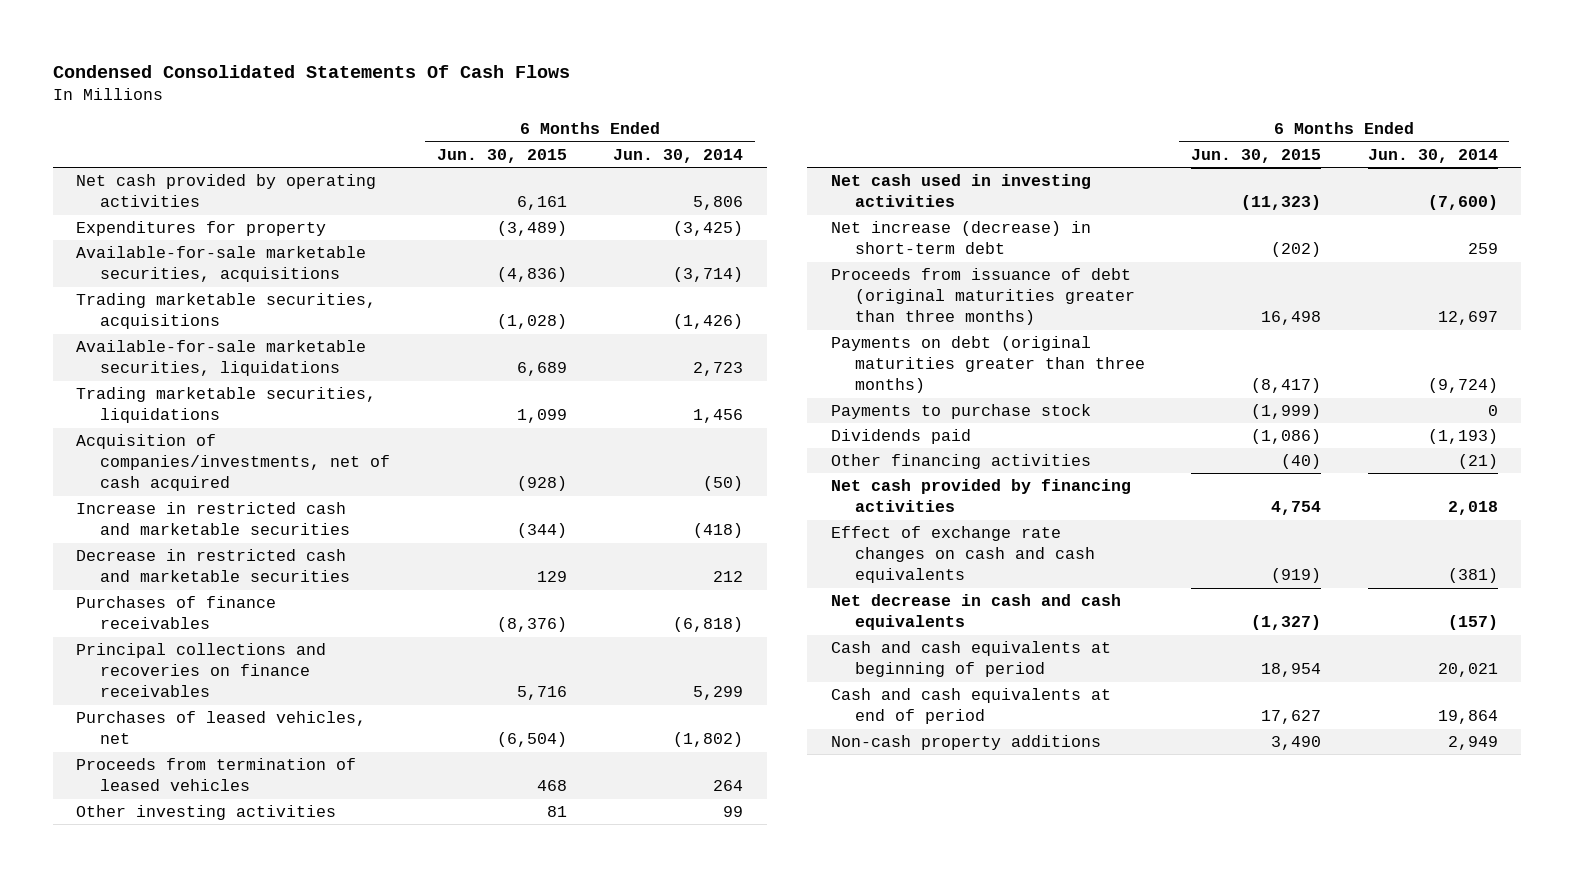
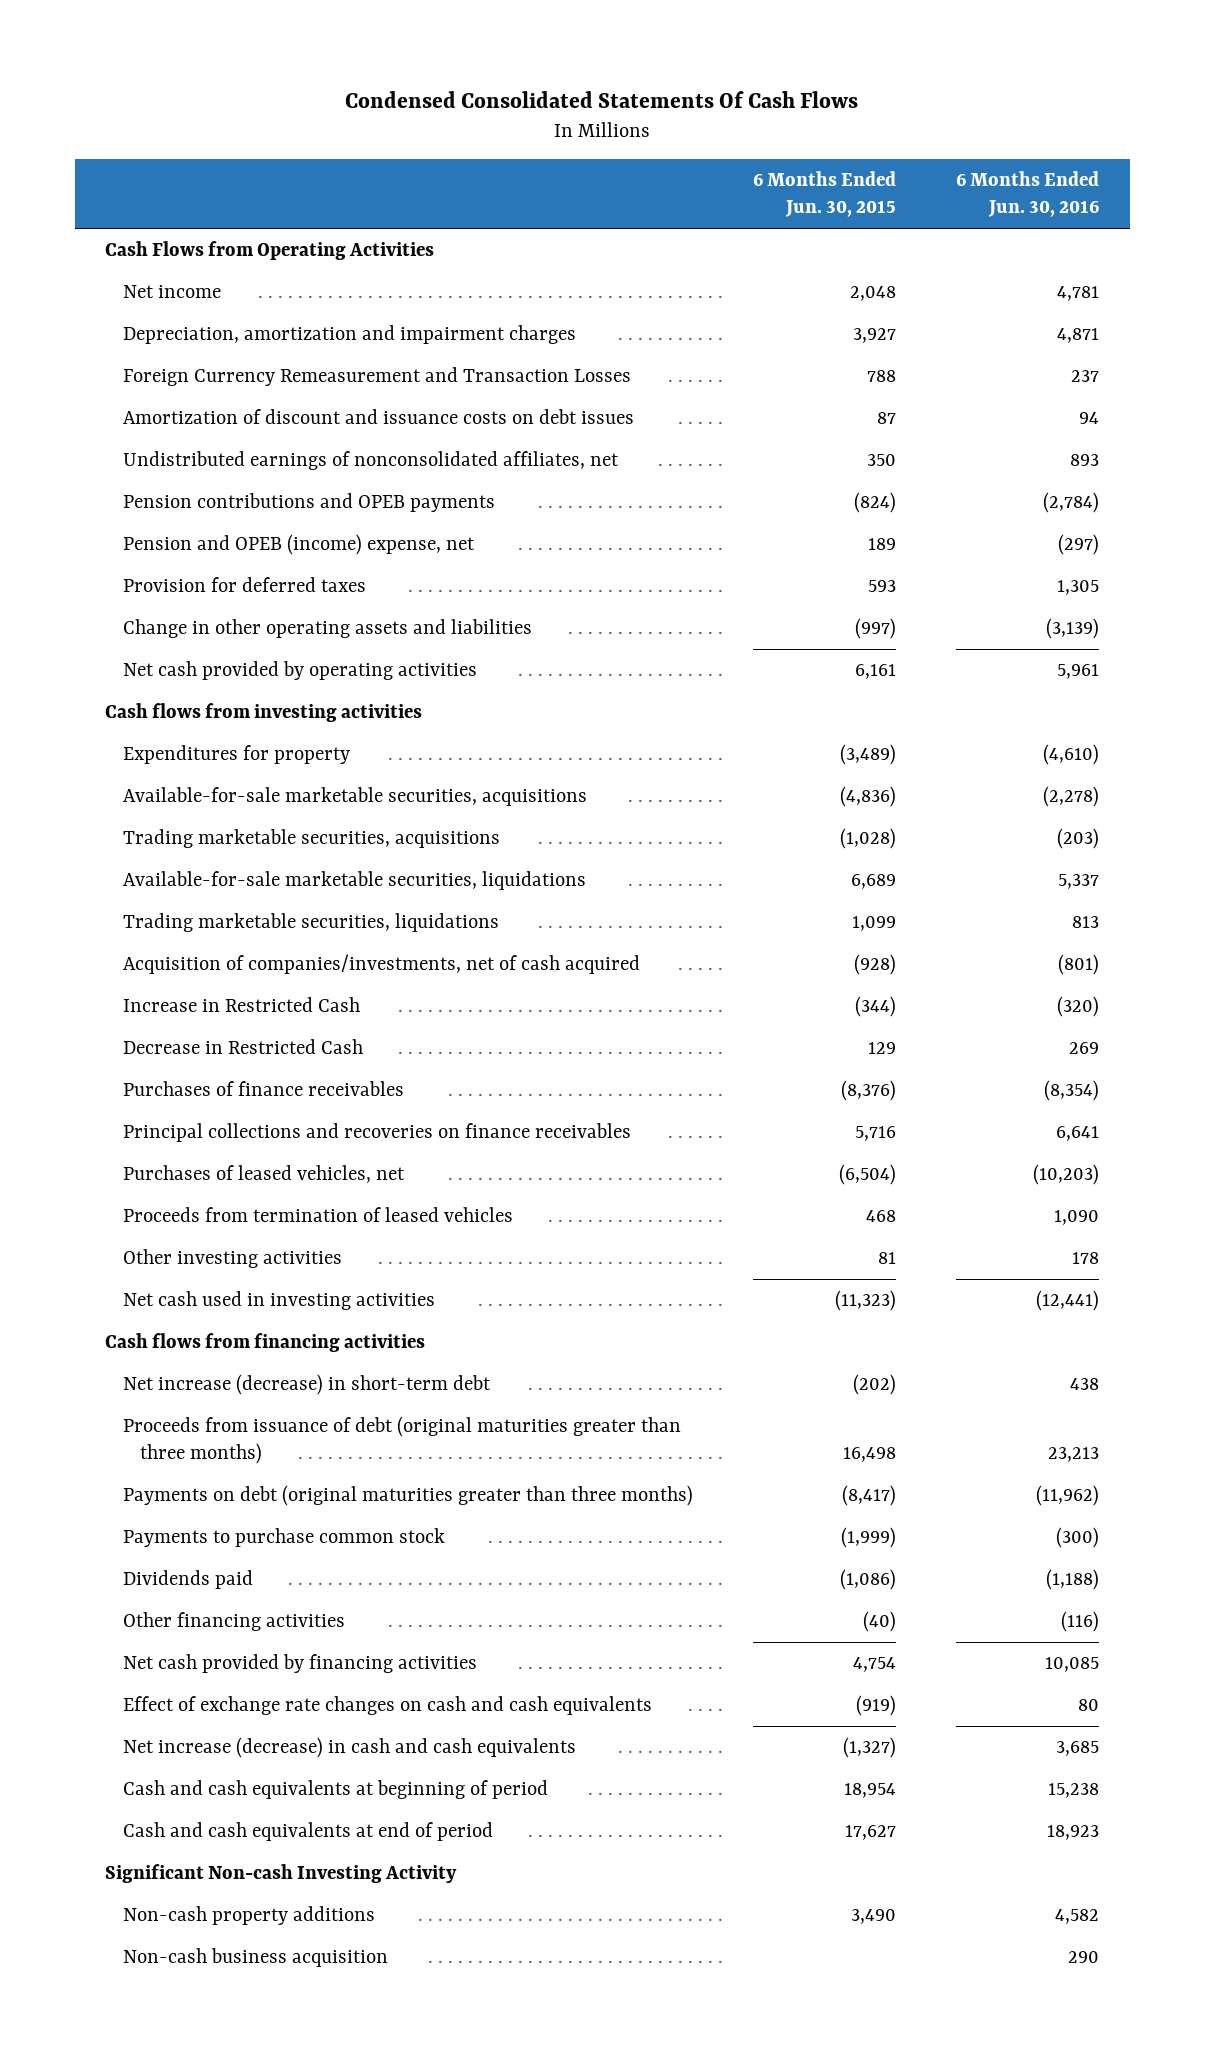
- | 6 Months Ended Jun. 30, 2015 | 6 Months Ended Jun. 30, 2014
+ | 6 Months Ended Jun. 30, 2015 | 6 Months Ended Jun. 30, 2016
+ Cash Flows from Operating Activities
+ Net income | 2,048 | 4,781
+ Depreciation, amortization and impairment charges | 3,927 | 4,871
+ Foreign Currency Remeasurement and Transaction Losses | 788 | 237
+ Amortization of discount and issuance costs on debt issues | 87 | 94
+ Undistributed earnings of nonconsolidated affiliates, net | 350 | 893
+ Pension contributions and OPEB payments | (824) | (2,784)
+ Pension and OPEB (income) expense, net | 189 | (297)
+ Provision for deferred taxes | 593 | 1,305
+ Change in other operating assets and liabilities | (997) | (3,139)
+ Cash flows from investing activities
- Increase in restricted cash and marketable securities | (344) | (418)
- Decrease in restricted cash and marketable securities | 129 | 212
+ Increase in Restricted Cash | (344) | (320)
+ Decrease in Restricted Cash | 129 | 269
+ Cash flows from financing activities
- Payments to purchase stock | (1,999) | 0
+ Payments to purchase common stock | (1,999) | (300)
- Net decrease in cash and cash equivalents | (1,327) | (157)
+ Net increase (decrease) in cash and cash equivalents | (1,327) | 3,685
+ Significant Non-cash Investing Activity
+ Non-cash business acquisition | | 290

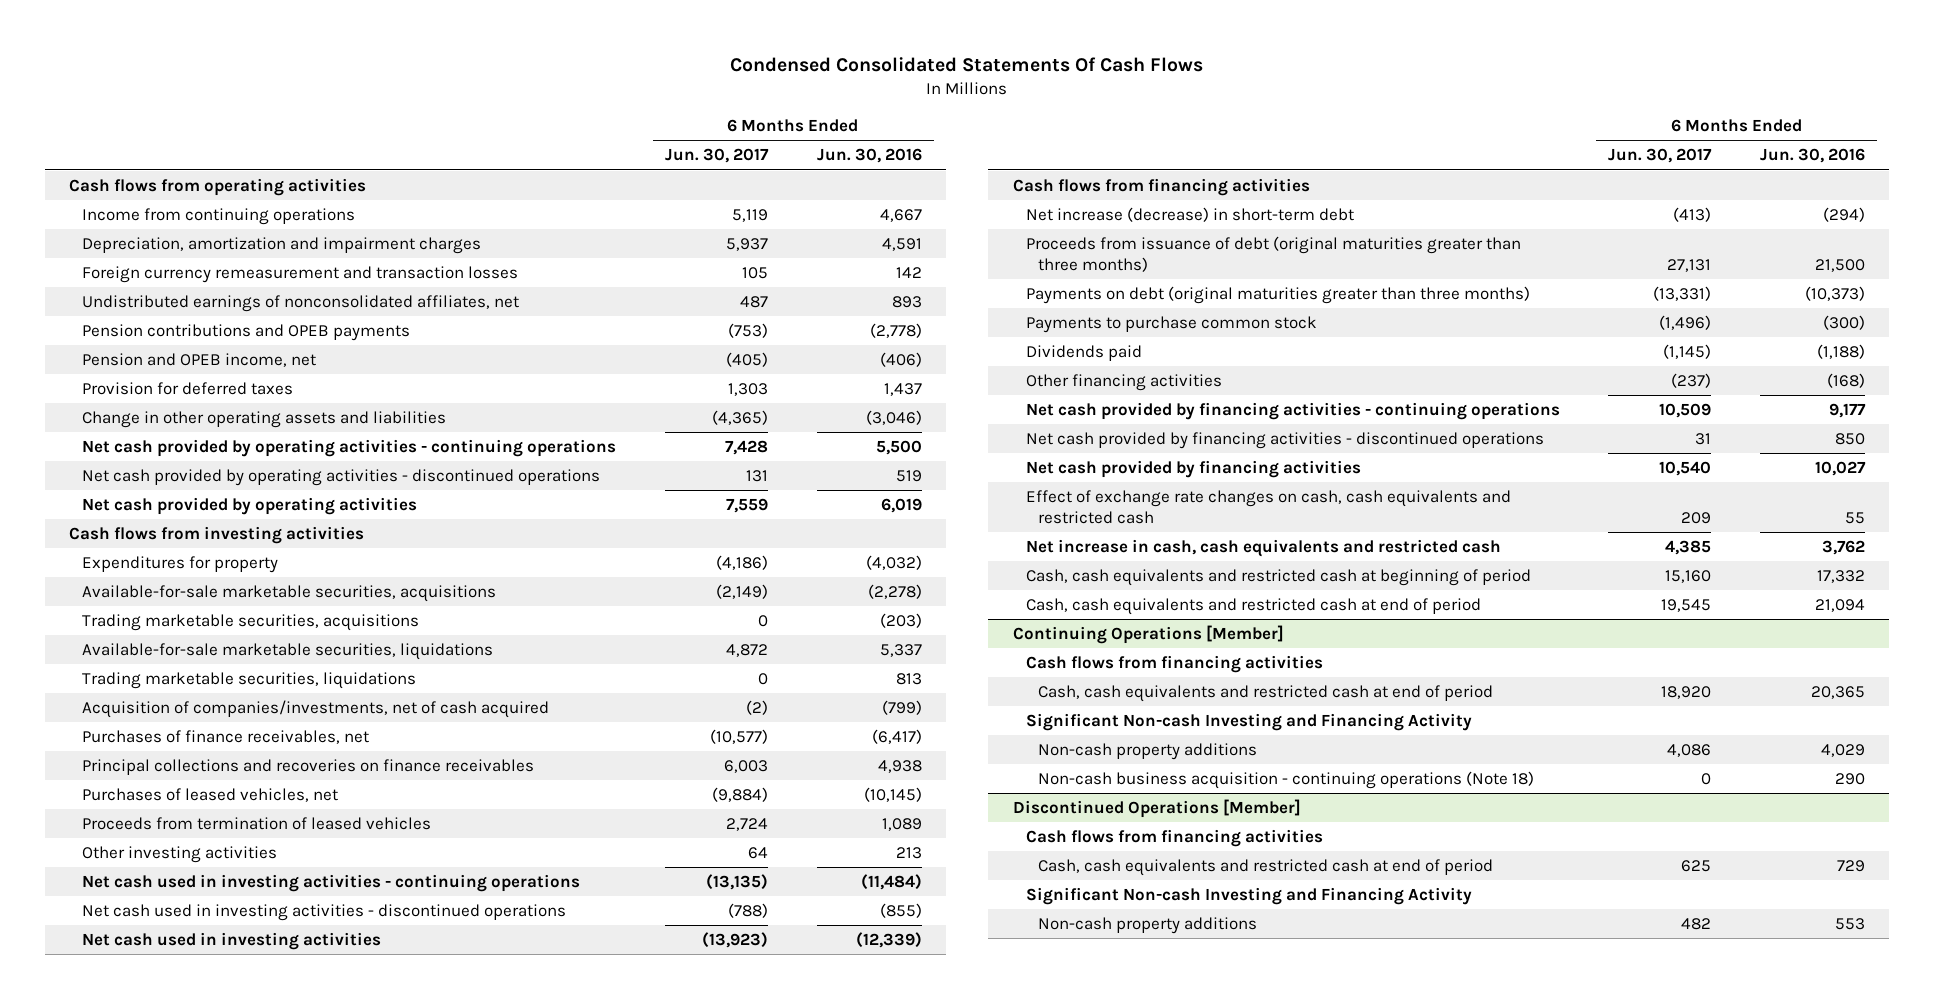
- | 6 Months Ended Jun. 30, 2015 | 6 Months Ended Jun. 30, 2016
+ | 6 Months Ended Jun. 30, 2017 | 6 Months Ended Jun. 30, 2016
- Cash Flows from Operating Activities
- Net income | 2,048 | 4,781
- Depreciation, amortization and impairment charges | 3,927 | 4,871
- Foreign Currency Remeasurement and Transaction Losses | 788 | 237
- Amortization of discount and issuance costs on debt issues | 87 | 94
+ Cash flows from operating activities
+ Income from continuing operations | 5,119 | 4,667
+ Depreciation, amortization and impairment charges | 5,937 | 4,591
+ Foreign currency remeasurement and transaction losses | 105 | 142
- Pension contributions and OPEB payments | (824) | (2,784)
- Pension and OPEB (income) expense, net | 189 | (297)
- Provision for deferred taxes | 593 | 1,305
- Change in other operating assets and liabilities | (997) | (3,139)
- Net cash provided by operating activities | 6,161 | 5,961
+ Pension contributions and OPEB payments | (753) | (2,778)
+ Pension and OPEB income, net | (405) | (406)
+ Provision for deferred taxes | 1,303 | 1,437
+ Change in other operating assets and liabilities | (4,365) | (3,046)
+ Net cash provided by operating activities - continuing operations | 7,428 | 5,500
+ Net cash provided by operating activities - discontinued operations | 131 | 519
+ Net cash provided by operating activities | 7,559 | 6,019
- Expenditures for property | (3,489) | (4,610)
+ Expenditures for property | (4,186) | (4,032)
- Acquisition of companies/investments, net of cash acquired | (928) | (801)
- Increase in Restricted Cash | (344) | (320)
- Decrease in Restricted Cash | 129 | 269
- Purchases of finance receivables | (8,376) | (8,354)
- Principal collections and recoveries on finance receivables | 5,716 | 6,641
- Purchases of leased vehicles, net | (6,504) | (10,203)
- Proceeds from termination of leased vehicles | 468 | 1,090
- Other investing activities | 81 | 178
- Net cash used in investing activities | (11,323) | (12,441)
+ Acquisition of companies/investments, net of cash acquired | (2) | (799)
+ Purchases of finance receivables, net | (10,577) | (6,417)
+ Principal collections and recoveries on finance receivables | 6,003 | 4,938
+ Purchases of leased vehicles, net | (9,884) | (10,145)
+ Proceeds from termination of leased vehicles | 2,724 | 1,089
+ Other investing activities | 64 | 213
+ Net cash used in investing activities - continuing operations | (13,135) | (11,484)
+ Net cash used in investing activities - discontinued operations | (788) | (855)
+ Net cash used in investing activities | (13,923) | (12,339)
- Net increase (decrease) in short-term debt | (202) | 438
- Proceeds from issuance of debt (original maturities greater than three months) | 16,498 | 23,213
- Payments on debt (original maturities greater than three months) | (8,417) | (11,962)
+ Net increase (decrease) in short-term debt | (413) | (294)
+ Proceeds from issuance of debt (original maturities greater than three months) | 27,131 | 21,500
+ Payments on debt (original maturities greater than three months) | (13,331) | (10,373)
- Other financing activities | (40) | (116)
- Net cash provided by financing activities | 4,754 | 10,085
- Effect of exchange rate changes on cash and cash equivalents | (919) | 80
- Net increase (decrease) in cash and cash equivalents | (1,327) | 3,685
- Cash and cash equivalents at beginning of period | 18,954 | 15,238
- Cash and cash equivalents at end of period | 17,627 | 18,923
- Significant Non-cash Investing Activity
- Non-cash property additions | 3,490 | 4,582
- Non-cash business acquisition | | 290
+ Other financing activities | (237) | (168)
+ Net cash provided by financing activities - continuing operations | 10,509 | 9,177
+ Net cash provided by financing activities - discontinued operations | 31 | 850
+ Net cash provided by financing activities | 10,540 | 10,027
+ Effect of exchange rate changes on cash, cash equivalents and restricted cash | 209 | 55
+ Net increase in cash, cash equivalents and restricted cash | 4,385 | 3,762
+ Cash, cash equivalents and restricted cash at beginning of period | 15,160 | 17,332
+ Cash, cash equivalents and restricted cash at end of period | 19,545 | 21,094
+ Continuing Operations [Member]
+ Cash flows from financing activities
+ Cash, cash equivalents and restricted cash at end of period | 18,920 | 20,365
+ Significant Non-cash Investing and Financing Activity
+ Non-cash property additions | 4,086 | 4,029
+ Non-cash business acquisition - continuing operations (Note 18) | 0 | 290
+ Discontinued Operations [Member]
+ Cash flows from financing activities
+ Cash, cash equivalents and restricted cash at end of period | 625 | 729
+ Significant Non-cash Investing and Financing Activity
+ Non-cash property additions | 482 | 553

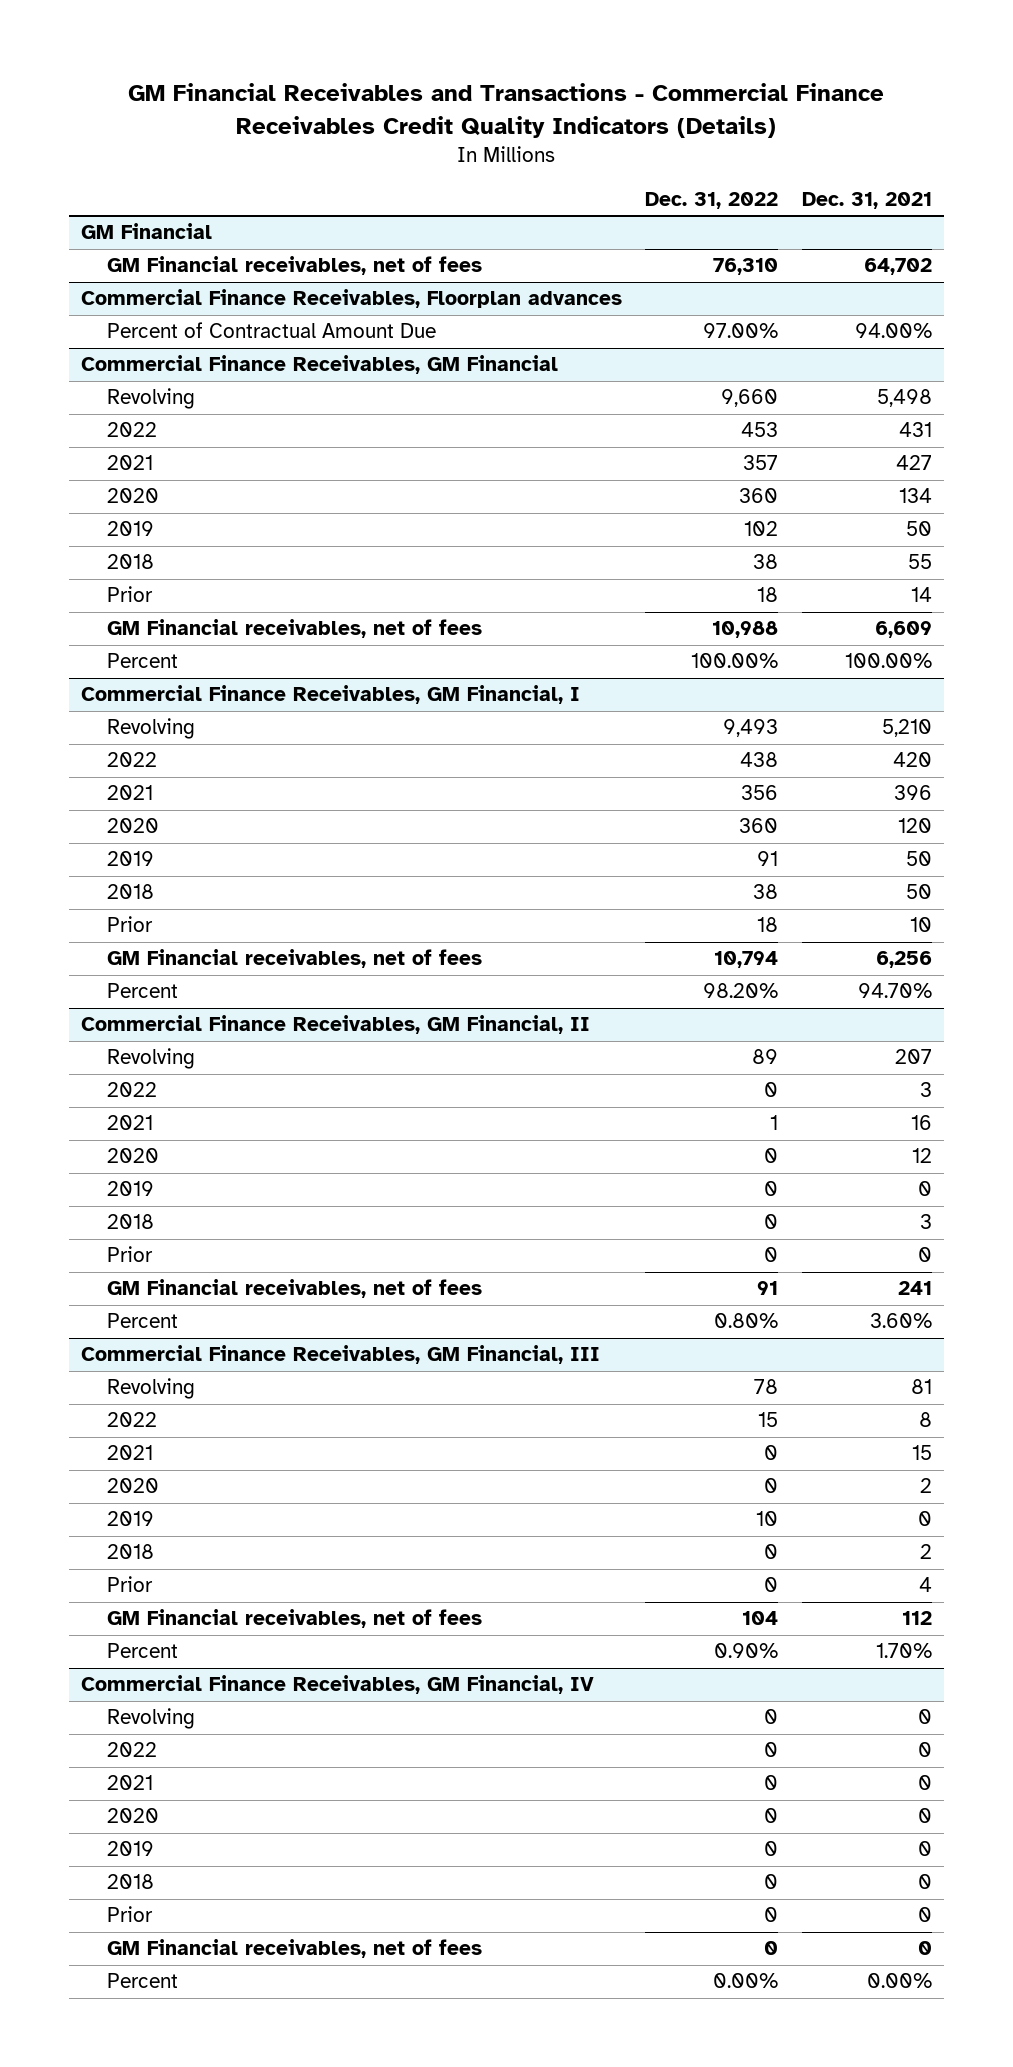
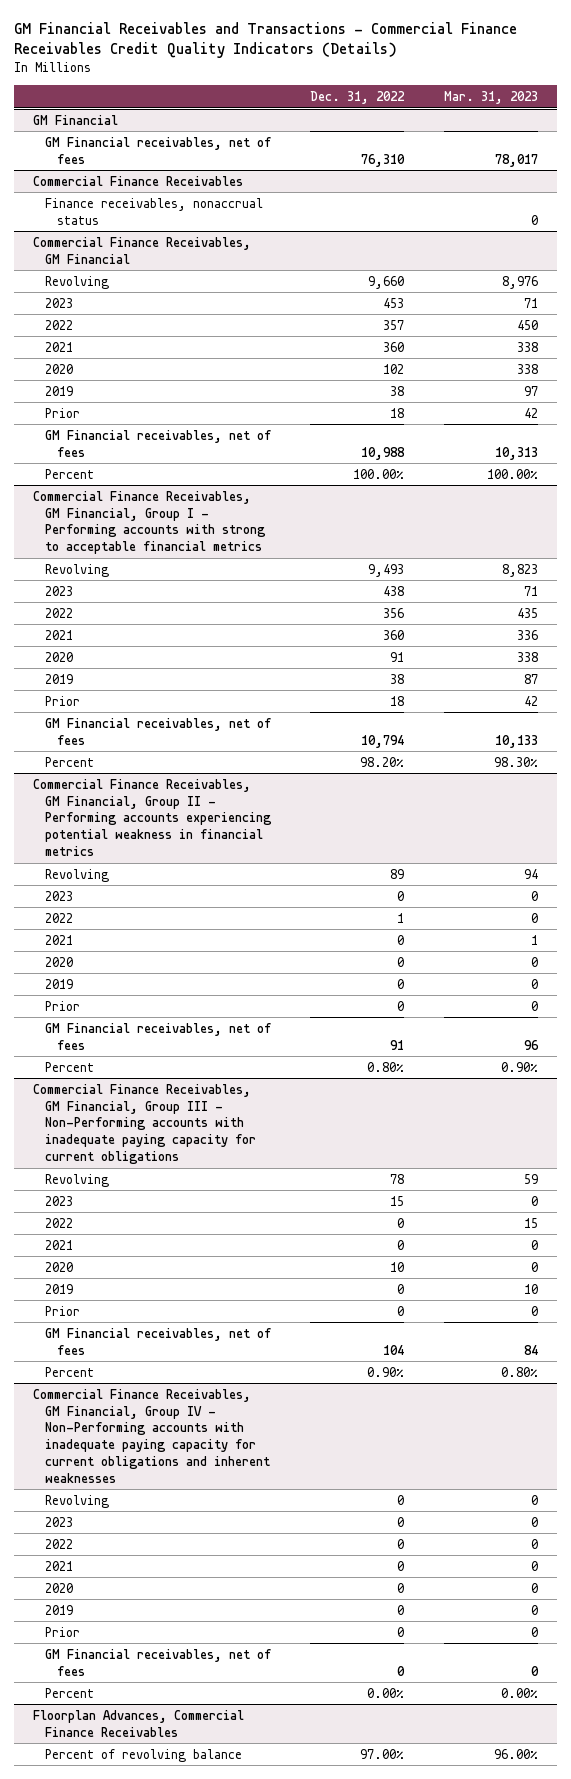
- | Dec. 31, 2022 | Dec. 31, 2021
+ | Dec. 31, 2022 | Mar. 31, 2023
- Commercial Finance Receivables, Floorplan advances
- Percent of Contractual Amount Due | 97.00% | 94.00%
+ Commercial Finance Receivables
+ Finance receivables, nonaccrual status | | 0
@ Commercial Finance Receivables, GM Financial
- 2022 | 453 | 431
- 2021 | 357 | 427
- 2020 | 360 | 134
- 2019 | 102 | 50
- 2018 | 38 | 55
+ 2023 | 453 | 71
+ 2022 | 357 | 450
+ 2021 | 360 | 338
+ 2020 | 102 | 338
+ 2019 | 38 | 97
- Commercial Finance Receivables, GM Financial, I
+ Commercial Finance Receivables, GM Financial, Group I - Performing accounts with strong to acceptable financial metrics
- 2022 | 438 | 420
- 2021 | 356 | 396
- 2020 | 360 | 120
- 2019 | 91 | 50
- 2018 | 38 | 50
+ 2023 | 438 | 71
+ 2022 | 356 | 435
+ 2021 | 360 | 336
+ 2020 | 91 | 338
+ 2019 | 38 | 87
- Commercial Finance Receivables, GM Financial, II
+ Commercial Finance Receivables, GM Financial, Group II - Performing accounts experiencing potential weakness in financial metrics
- 2022 | 0 | 3
- 2021 | 1 | 16
+ 2023 | 0 | 0
+ 2022 | 1 | 0
+ 2021 | 0 | 1
- 2018 | 0 | 3
- Commercial Finance Receivables, GM Financial, III
+ Commercial Finance Receivables, GM Financial, Group III - Non-Performing accounts with inadequate paying capacity for current obligations
- 2022 | 15 | 8
+ 2023 | 15 | 0
+ 2022 | 0 | 15
- 2020 | 0 | 2
- 2019 | 10 | 0
- 2018 | 0 | 2
+ 2020 | 10 | 0
+ 2019 | 0 | 10
- Commercial Finance Receivables, GM Financial, IV
+ Commercial Finance Receivables, GM Financial, Group IV - Non-Performing accounts with inadequate paying capacity for current obligations and inherent weaknesses
+ 2023 | 0 | 0
- 2018 | 0 | 0
+ Floorplan Advances, Commercial Finance Receivables
+ Percent of revolving balance | 97.00% | 96.00%

